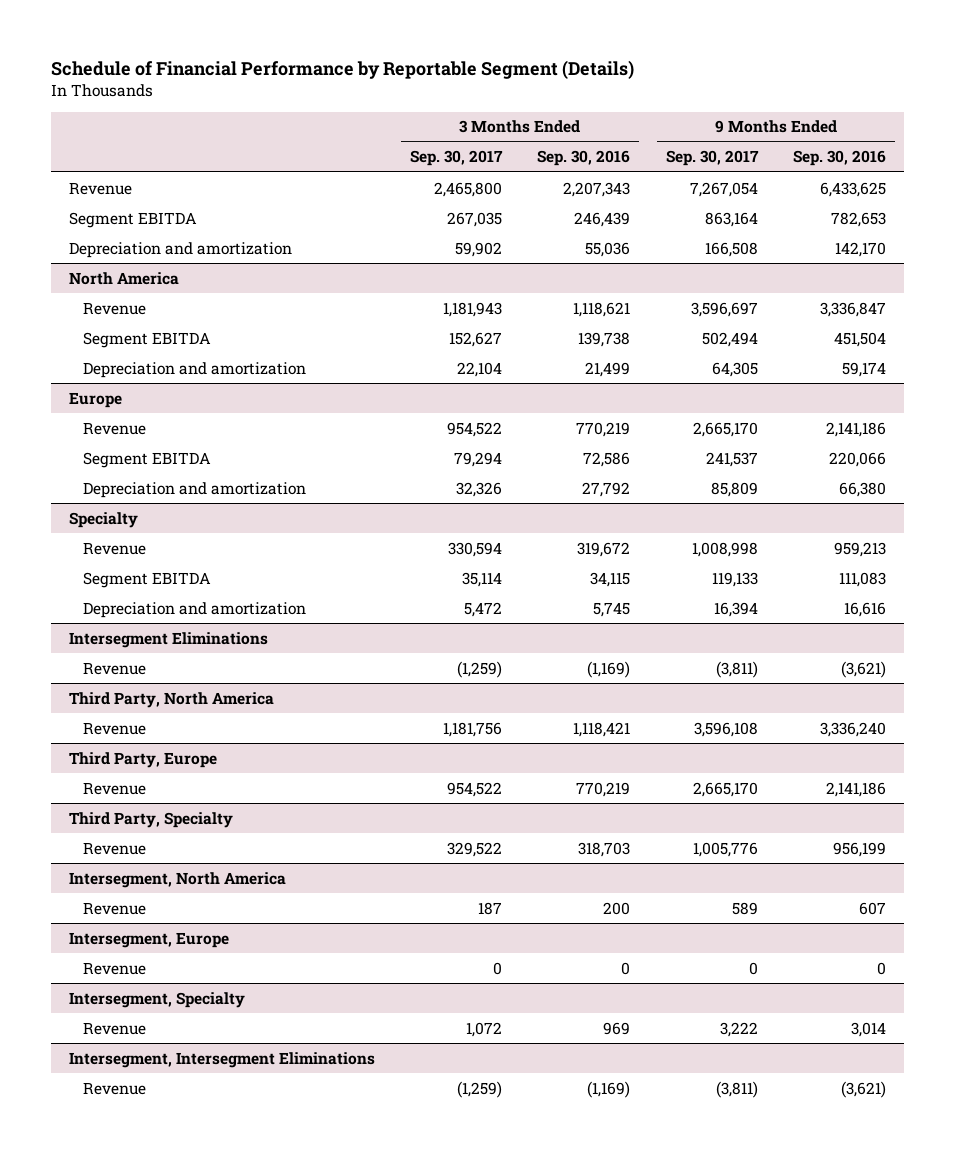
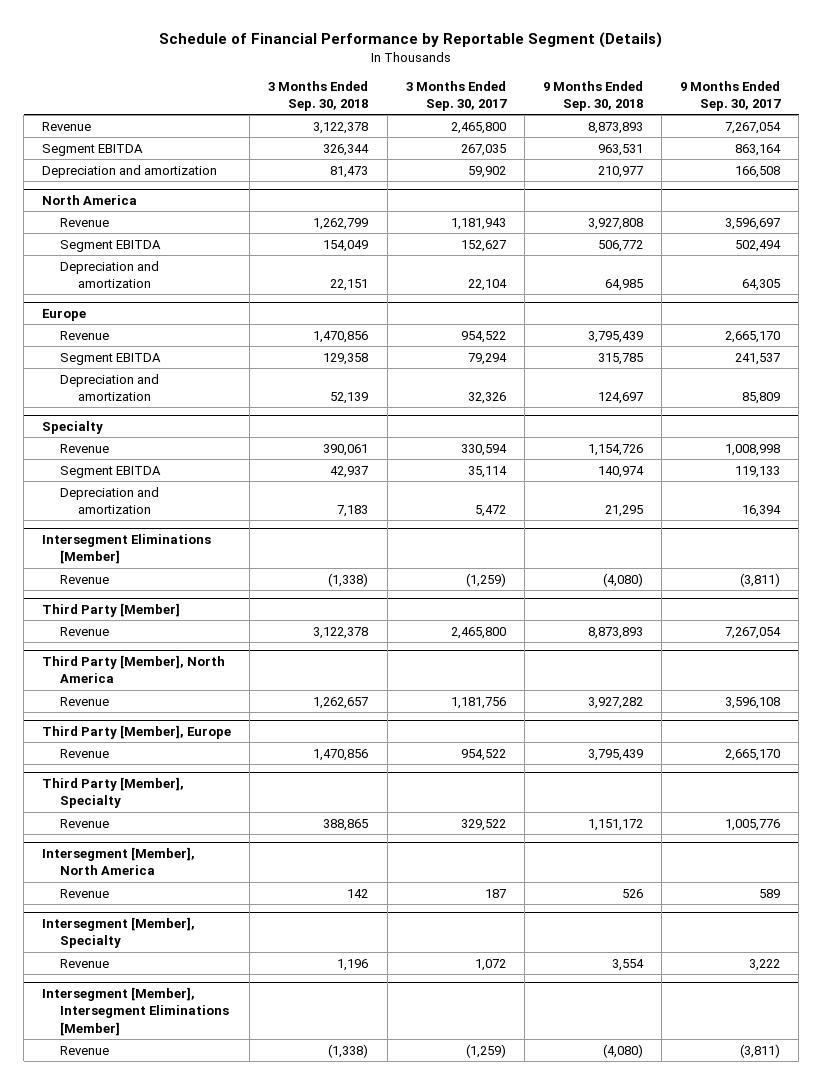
- | 3 Months Ended Sep. 30, 2017 | 3 Months Ended Sep. 30, 2016 | 9 Months Ended Sep. 30, 2017 | 9 Months Ended Sep. 30, 2016
+ | 3 Months Ended Sep. 30, 2018 | 3 Months Ended Sep. 30, 2017 | 9 Months Ended Sep. 30, 2018 | 9 Months Ended Sep. 30, 2017
- Intersegment Eliminations
+ Intersegment Eliminations [Member]
- Third Party, North America
+ Third Party [Member]
+ Revenue | 3,122,378 | 2,465,800 | 8,873,893 | 7,267,054
+ Third Party [Member], North America
- Third Party, Europe
+ Third Party [Member], Europe
- Third Party, Specialty
+ Third Party [Member], Specialty
- Intersegment, North America
+ Intersegment [Member], North America
- Intersegment, Europe
- Revenue | 0 | 0 | 0 | 0
- Intersegment, Specialty
+ Intersegment [Member], Specialty
- Intersegment, Intersegment Eliminations
+ Intersegment [Member], Intersegment Eliminations [Member]

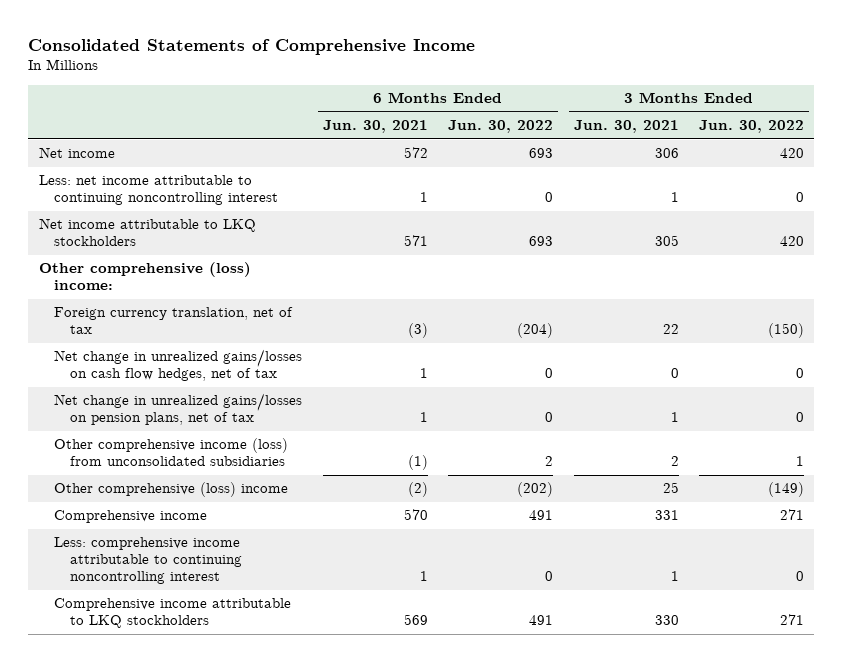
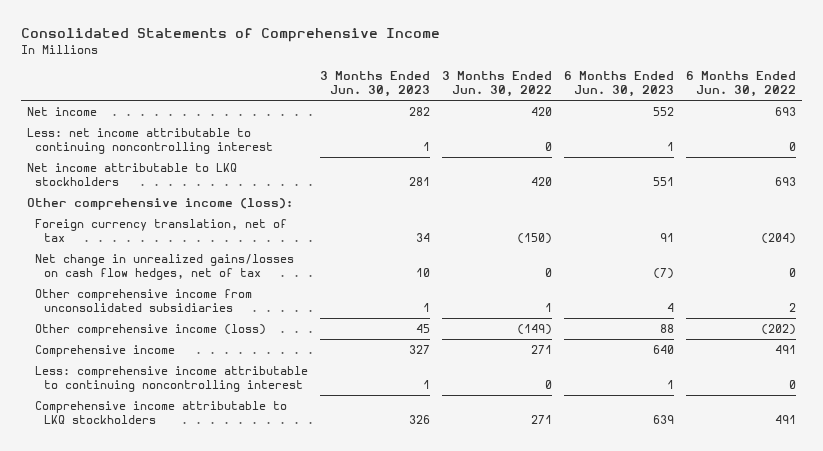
- | 6 Months Ended Jun. 30, 2021 | 6 Months Ended Jun. 30, 2022 | 3 Months Ended Jun. 30, 2021 | 3 Months Ended Jun. 30, 2022
+ | 3 Months Ended Jun. 30, 2023 | 3 Months Ended Jun. 30, 2022 | 6 Months Ended Jun. 30, 2023 | 6 Months Ended Jun. 30, 2022
- Other comprehensive (loss) income:
+ Other comprehensive income (loss):
- Net change in unrealized gains/losses on pension plans, net of tax | 1 | 0 | 1 | 0
- Other comprehensive income (loss) from unconsolidated subsidiaries | (1) | 2 | 2 | 1
- Other comprehensive (loss) income | (2) | (202) | 25 | (149)
+ Other comprehensive income from unconsolidated subsidiaries | 1 | 1 | 4 | 2
+ Other comprehensive income (loss) | 45 | (149) | 88 | (202)

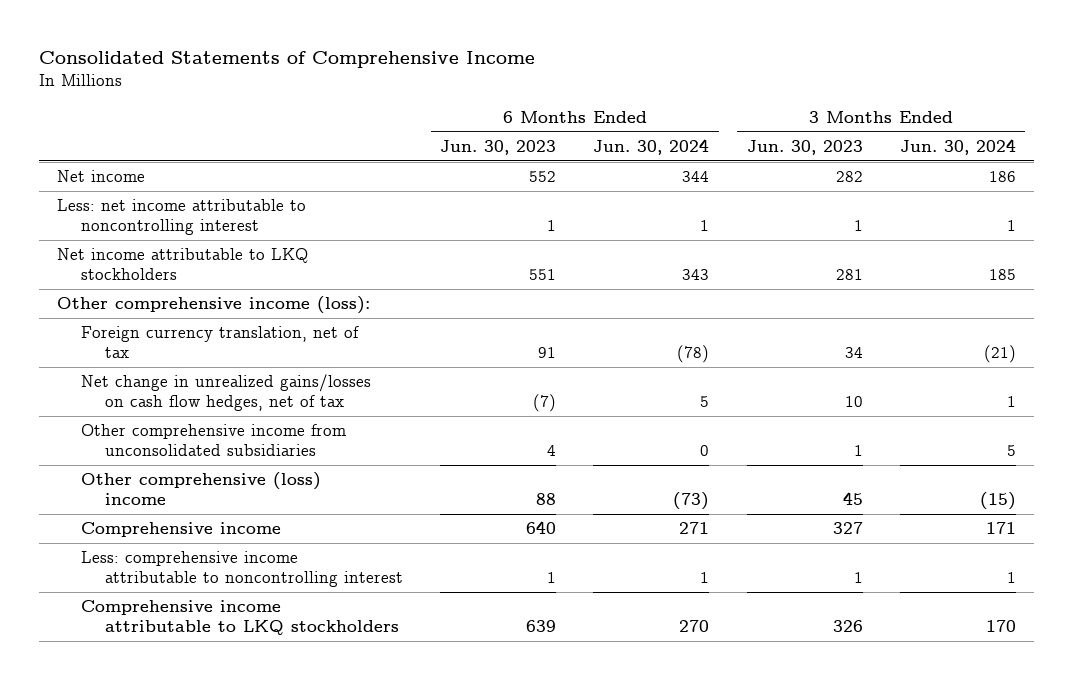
- | 3 Months Ended Jun. 30, 2023 | 3 Months Ended Jun. 30, 2022 | 6 Months Ended Jun. 30, 2023 | 6 Months Ended Jun. 30, 2022
+ | 6 Months Ended Jun. 30, 2023 | 6 Months Ended Jun. 30, 2024 | 3 Months Ended Jun. 30, 2023 | 3 Months Ended Jun. 30, 2024
- Less: net income attributable to continuing noncontrolling interest | 1 | 0 | 1 | 0
+ Less: net income attributable to noncontrolling interest | 1 | 1 | 1 | 1
- Other comprehensive income (loss) | 45 | (149) | 88 | (202)
+ Other comprehensive (loss) income | 88 | (73) | 45 | (15)
- Less: comprehensive income attributable to continuing noncontrolling interest | 1 | 0 | 1 | 0
+ Less: comprehensive income attributable to noncontrolling interest | 1 | 1 | 1 | 1

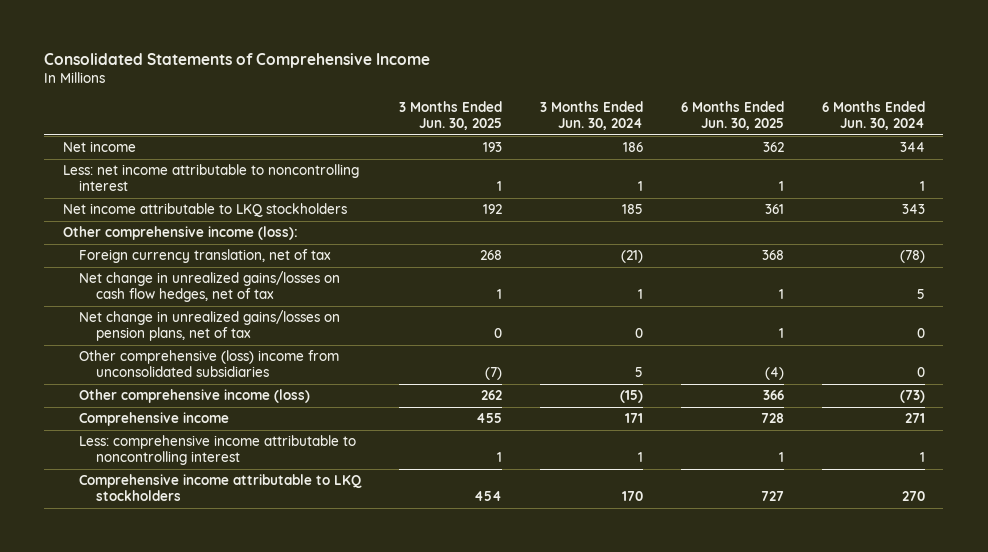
- | 6 Months Ended Jun. 30, 2023 | 6 Months Ended Jun. 30, 2024 | 3 Months Ended Jun. 30, 2023 | 3 Months Ended Jun. 30, 2024
+ | 3 Months Ended Jun. 30, 2025 | 3 Months Ended Jun. 30, 2024 | 6 Months Ended Jun. 30, 2025 | 6 Months Ended Jun. 30, 2024
- Other comprehensive income from unconsolidated subsidiaries | 4 | 0 | 1 | 5
- Other comprehensive (loss) income | 88 | (73) | 45 | (15)
+ Net change in unrealized gains/losses on pension plans, net of tax | 0 | 0 | 1 | 0
+ Other comprehensive (loss) income from unconsolidated subsidiaries | (7) | 5 | (4) | 0
+ Other comprehensive income (loss) | 262 | (15) | 366 | (73)

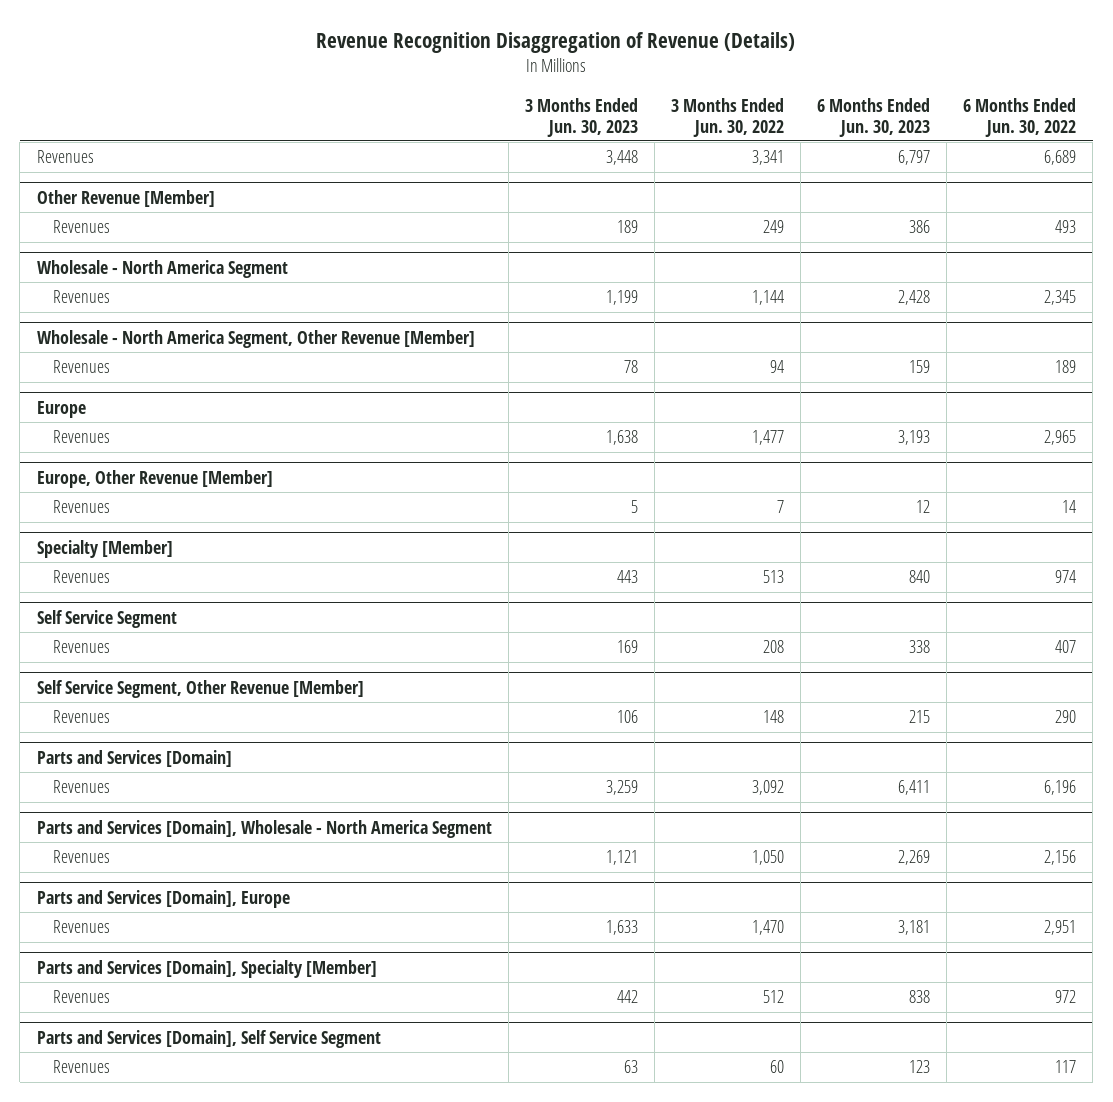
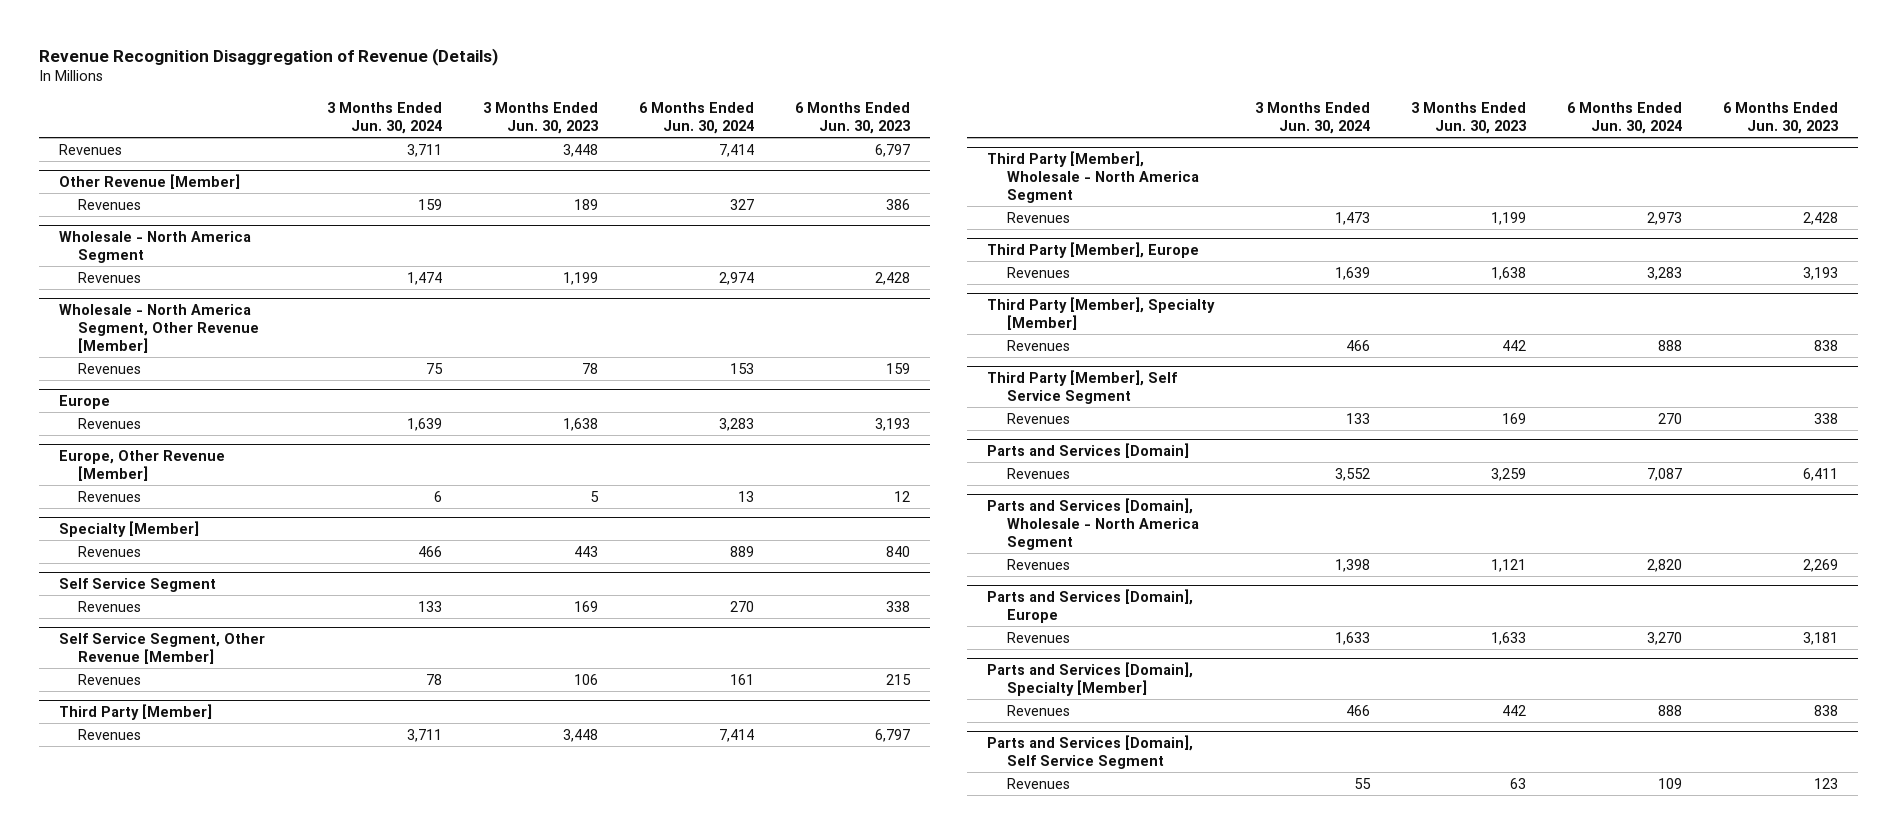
- | 3 Months Ended Jun. 30, 2023 | 3 Months Ended Jun. 30, 2022 | 6 Months Ended Jun. 30, 2023 | 6 Months Ended Jun. 30, 2022
+ | 3 Months Ended Jun. 30, 2024 | 3 Months Ended Jun. 30, 2023 | 6 Months Ended Jun. 30, 2024 | 6 Months Ended Jun. 30, 2023
+ Third Party [Member]
+ Revenues | 3,711 | 3,448 | 7,414 | 6,797
+ Third Party [Member], Wholesale - North America Segment
+ Revenues | 1,473 | 1,199 | 2,973 | 2,428
+ Third Party [Member], Europe
+ Revenues | 1,639 | 1,638 | 3,283 | 3,193
+ Third Party [Member], Specialty [Member]
+ Revenues | 466 | 442 | 888 | 838
+ Third Party [Member], Self Service Segment
+ Revenues | 133 | 169 | 270 | 338

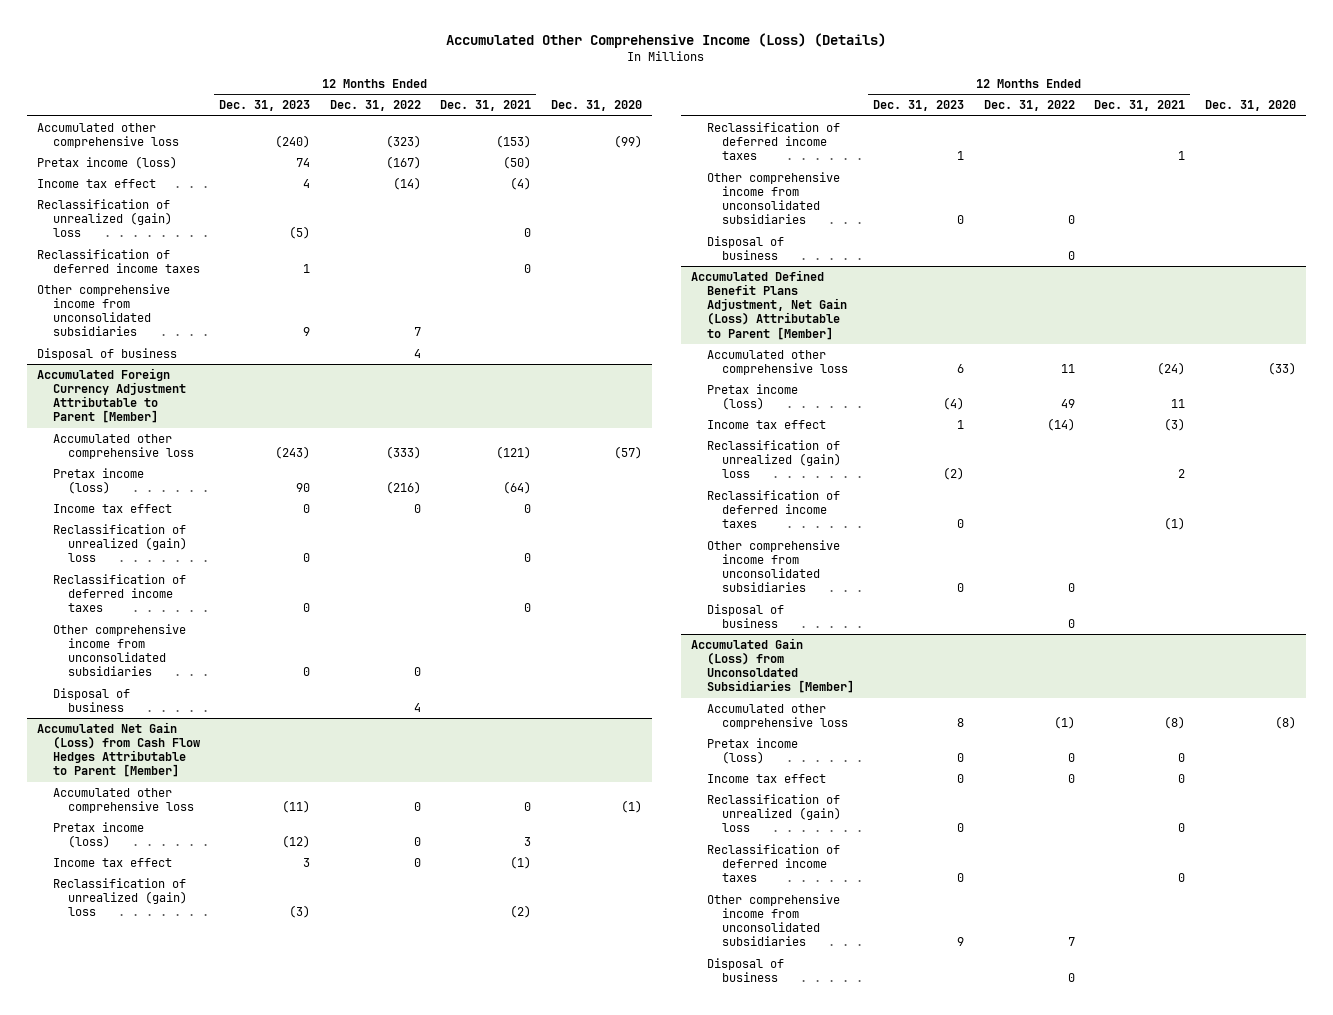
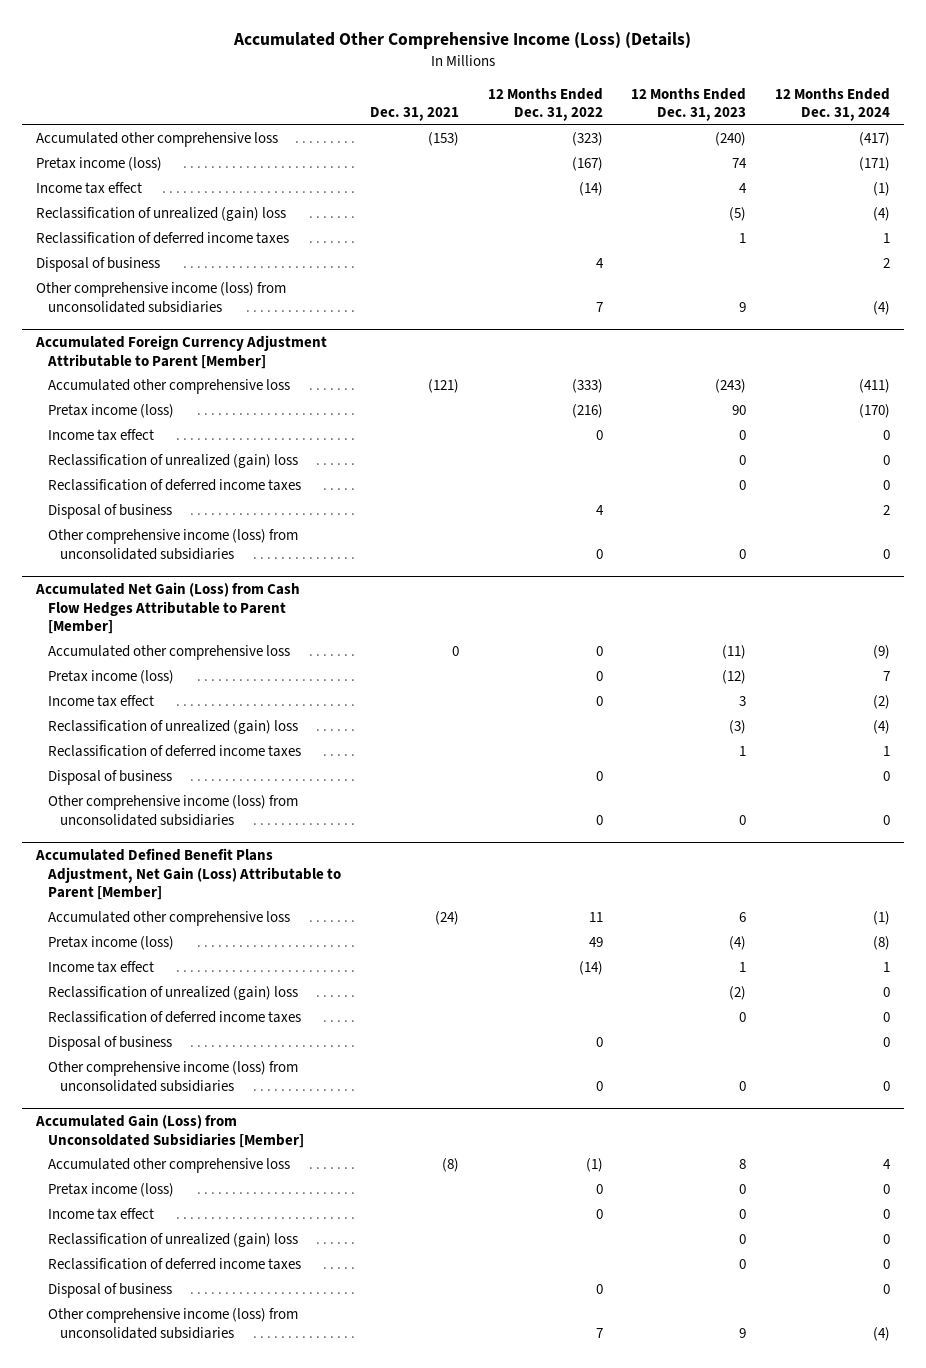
- | 12 Months Ended Dec. 31, 2023 | 12 Months Ended Dec. 31, 2022 | 12 Months Ended Dec. 31, 2021 | Dec. 31, 2020
+ | Dec. 31, 2021 | 12 Months Ended Dec. 31, 2022 | 12 Months Ended Dec. 31, 2023 | 12 Months Ended Dec. 31, 2024
- Other comprehensive income from unconsolidated subsidiaries | 9 | 7 | |
+ Other comprehensive income (loss) from unconsolidated subsidiaries | | 7 | 9 | (4)
@ Accumulated Foreign Currency Adjustment Attributable to Parent [Member]
- Other comprehensive income from unconsolidated subsidiaries | 0 | 0 | |
+ Other comprehensive income (loss) from unconsolidated subsidiaries | | 0 | 0 | 0
@ Accumulated Net Gain (Loss) from Cash Flow Hedges Attributable to Parent [Member]
- Other comprehensive income from unconsolidated subsidiaries | 0 | 0 | |
+ Other comprehensive income (loss) from unconsolidated subsidiaries | | 0 | 0 | 0
@ Accumulated Defined Benefit Plans Adjustment, Net Gain (Loss) Attributable to Parent [Member]
- Other comprehensive income from unconsolidated subsidiaries | 0 | 0 | |
+ Other comprehensive income (loss) from unconsolidated subsidiaries | | 0 | 0 | 0
@ Accumulated Gain (Loss) from Unconsoldated Subsidiaries [Member]
- Other comprehensive income from unconsolidated subsidiaries | 9 | 7 | |
+ Other comprehensive income (loss) from unconsolidated subsidiaries | | 7 | 9 | (4)

